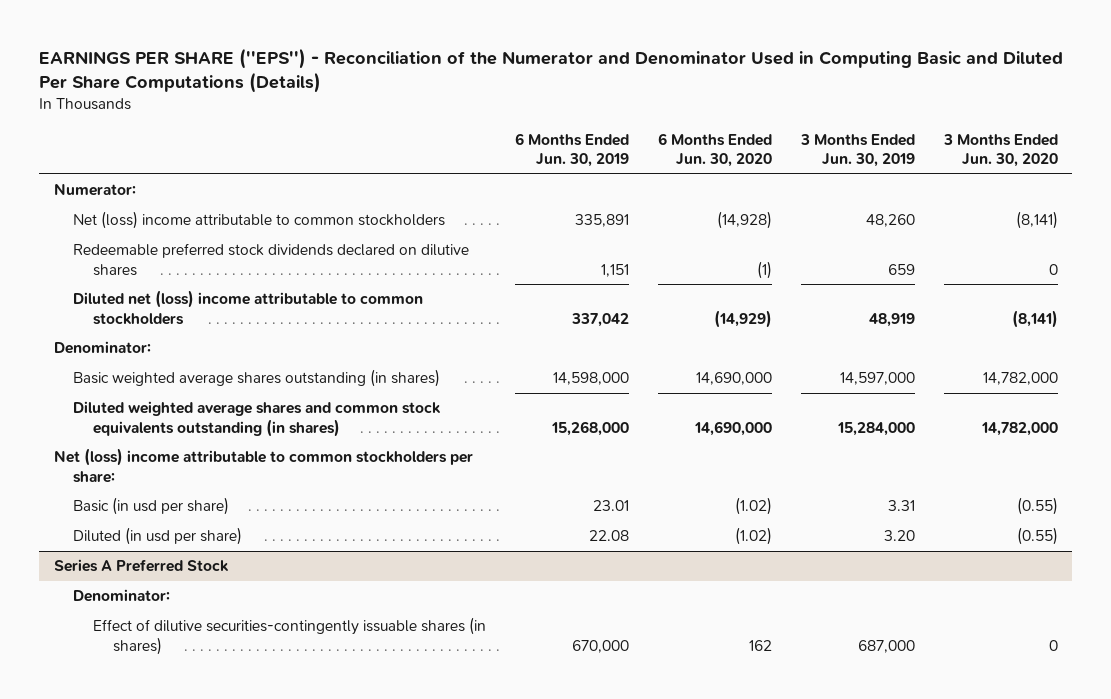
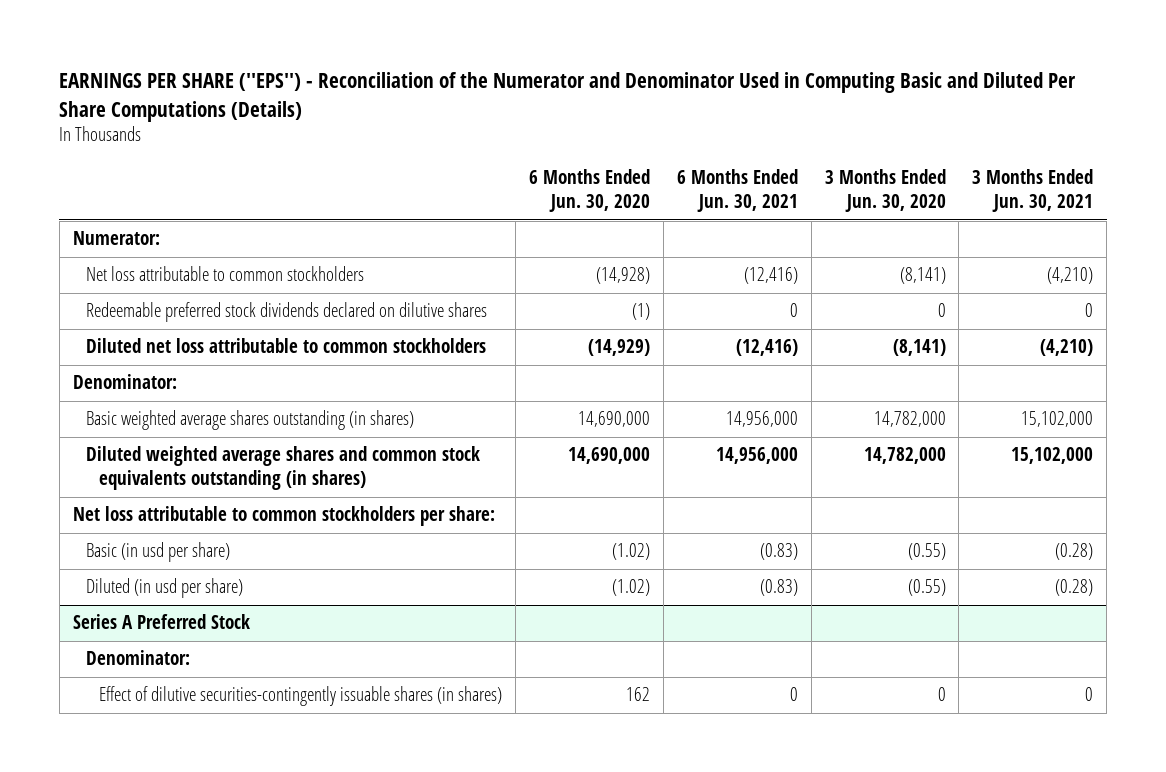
- | 6 Months Ended Jun. 30, 2019 | 6 Months Ended Jun. 30, 2020 | 3 Months Ended Jun. 30, 2019 | 3 Months Ended Jun. 30, 2020
+ | 6 Months Ended Jun. 30, 2020 | 6 Months Ended Jun. 30, 2021 | 3 Months Ended Jun. 30, 2020 | 3 Months Ended Jun. 30, 2021
- Net (loss) income attributable to common stockholders | 335,891 | (14,928) | 48,260 | (8,141)
+ Net loss attributable to common stockholders | (14,928) | (12,416) | (8,141) | (4,210)
- Diluted net (loss) income attributable to common stockholders | 337,042 | (14,929) | 48,919 | (8,141)
+ Diluted net loss attributable to common stockholders | (14,929) | (12,416) | (8,141) | (4,210)
- Net (loss) income attributable to common stockholders per share:
+ Net loss attributable to common stockholders per share:

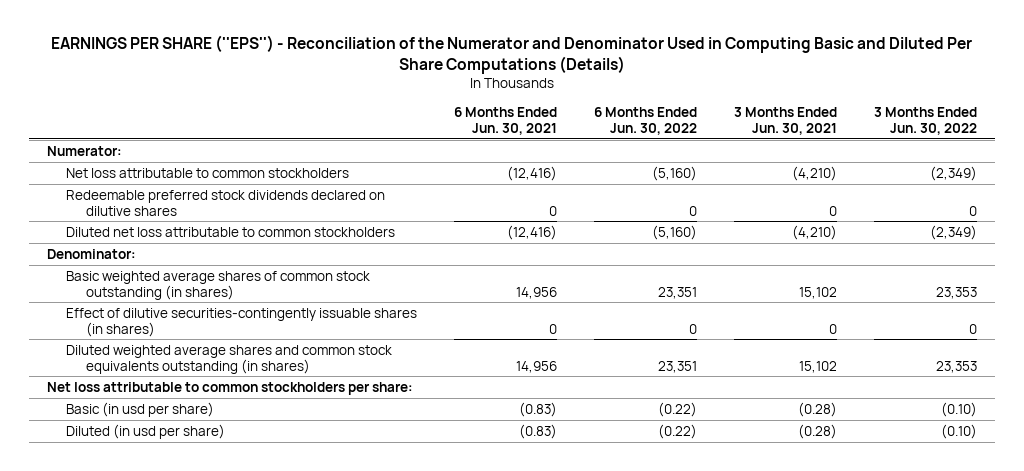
- | 6 Months Ended Jun. 30, 2020 | 6 Months Ended Jun. 30, 2021 | 3 Months Ended Jun. 30, 2020 | 3 Months Ended Jun. 30, 2021
+ | 6 Months Ended Jun. 30, 2021 | 6 Months Ended Jun. 30, 2022 | 3 Months Ended Jun. 30, 2021 | 3 Months Ended Jun. 30, 2022
- Basic weighted average shares outstanding (in shares) | 14,690,000 | 14,956,000 | 14,782,000 | 15,102,000
- Diluted weighted average shares and common stock equivalents outstanding (in shares) | 14,690,000 | 14,956,000 | 14,782,000 | 15,102,000
+ Basic weighted average shares of common stock outstanding (in shares) | 14,956 | 23,351 | 15,102 | 23,353
+ Effect of dilutive securities-contingently issuable shares (in shares) | 0 | 0 | 0 | 0
+ Diluted weighted average shares and common stock equivalents outstanding (in shares) | 14,956 | 23,351 | 15,102 | 23,353
- Series A Preferred Stock
- Denominator:
- Effect of dilutive securities-contingently issuable shares (in shares) | 162 | 0 | 0 | 0

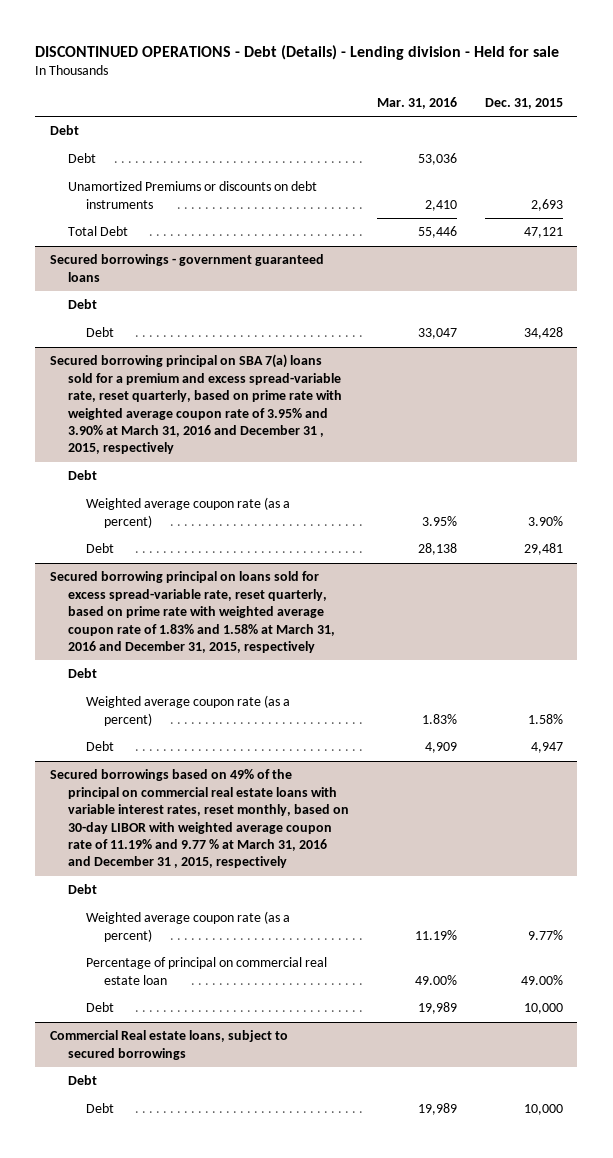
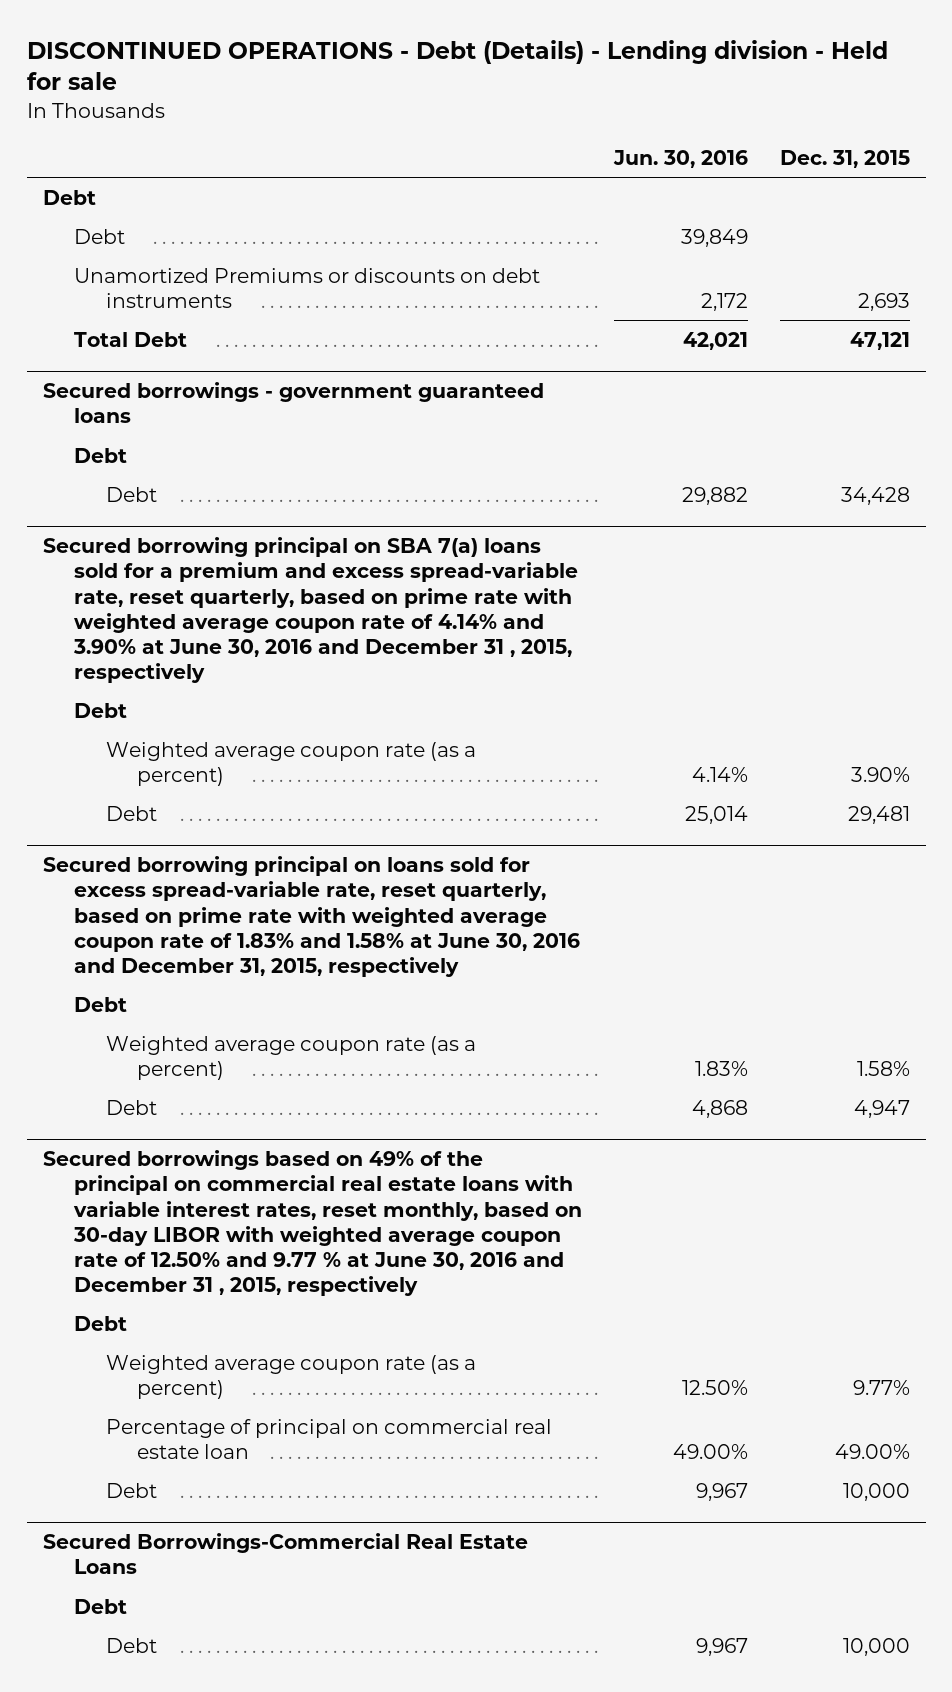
- | Mar. 31, 2016 | Dec. 31, 2015
+ | Jun. 30, 2016 | Dec. 31, 2015
- Secured borrowing principal on SBA 7(a) loans sold for a premium and excess spread-variable rate, reset quarterly, based on prime rate with weighted average coupon rate of 3.95% and 3.90% at March 31, 2016 and December 31 , 2015, respectively
+ Secured borrowing principal on SBA 7(a) loans sold for a premium and excess spread-variable rate, reset quarterly, based on prime rate with weighted average coupon rate of 4.14% and 3.90% at June 30, 2016 and December 31 , 2015, respectively
- Secured borrowing principal on loans sold for excess spread-variable rate, reset quarterly, based on prime rate with weighted average coupon rate of 1.83% and 1.58% at March 31, 2016 and December 31, 2015, respectively
+ Secured borrowing principal on loans sold for excess spread-variable rate, reset quarterly, based on prime rate with weighted average coupon rate of 1.83% and 1.58% at June 30, 2016 and December 31, 2015, respectively
- Secured borrowings based on 49% of the principal on commercial real estate loans with variable interest rates, reset monthly, based on 30-day LIBOR with weighted average coupon rate of 11.19% and 9.77 % at March 31, 2016 and December 31 , 2015, respectively
+ Secured borrowings based on 49% of the principal on commercial real estate loans with variable interest rates, reset monthly, based on 30-day LIBOR with weighted average coupon rate of 12.50% and 9.77 % at June 30, 2016 and December 31 , 2015, respectively
- Commercial Real estate loans, subject to secured borrowings
+ Secured Borrowings-Commercial Real Estate Loans

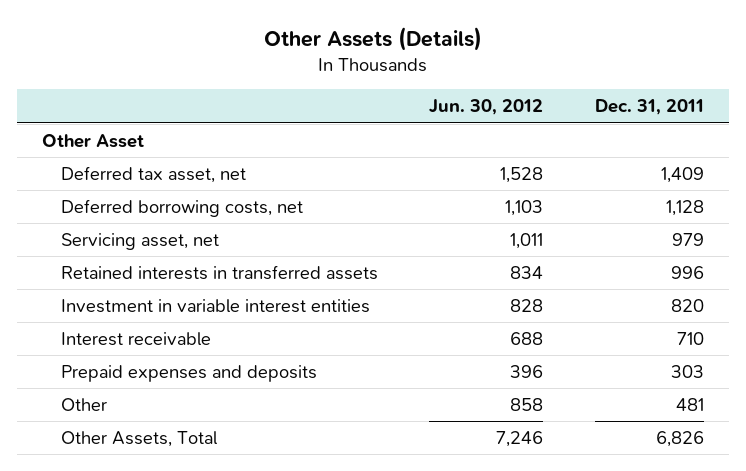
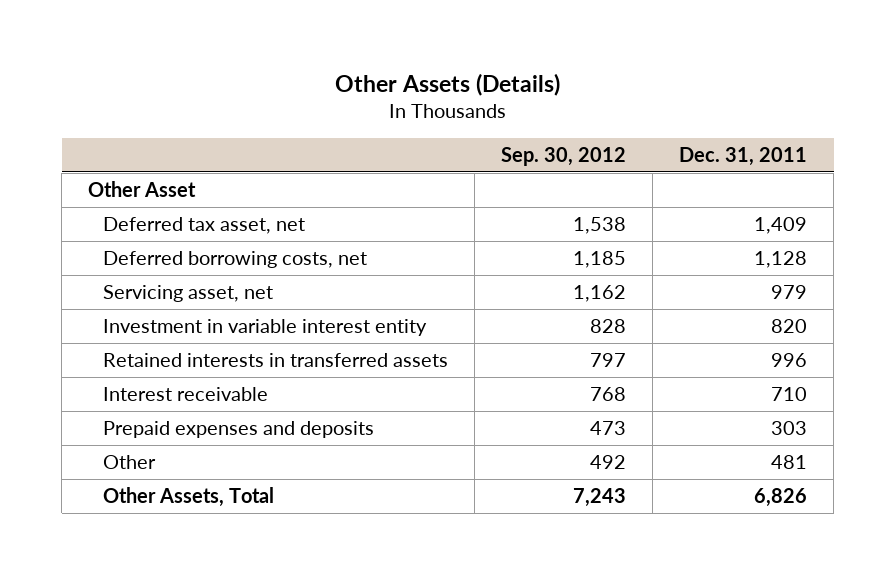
- | Jun. 30, 2012 | Dec. 31, 2011
+ | Sep. 30, 2012 | Dec. 31, 2011
+ Investment in variable interest entity | 828 | 820
- Investment in variable interest entities | 828 | 820

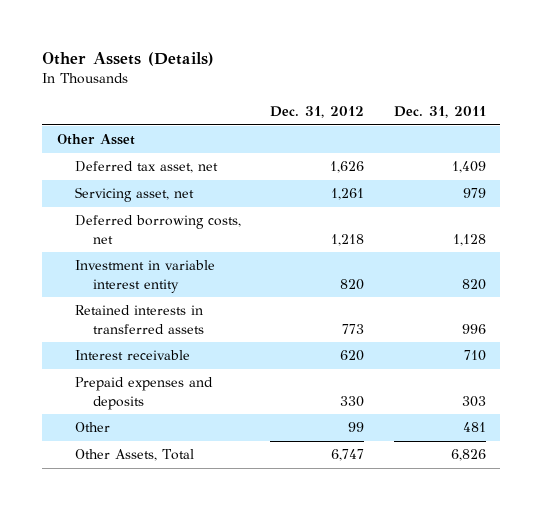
- | Sep. 30, 2012 | Dec. 31, 2011
+ | Dec. 31, 2012 | Dec. 31, 2011
moved down: Deferred borrowing costs, net | 1,218 | 1,128

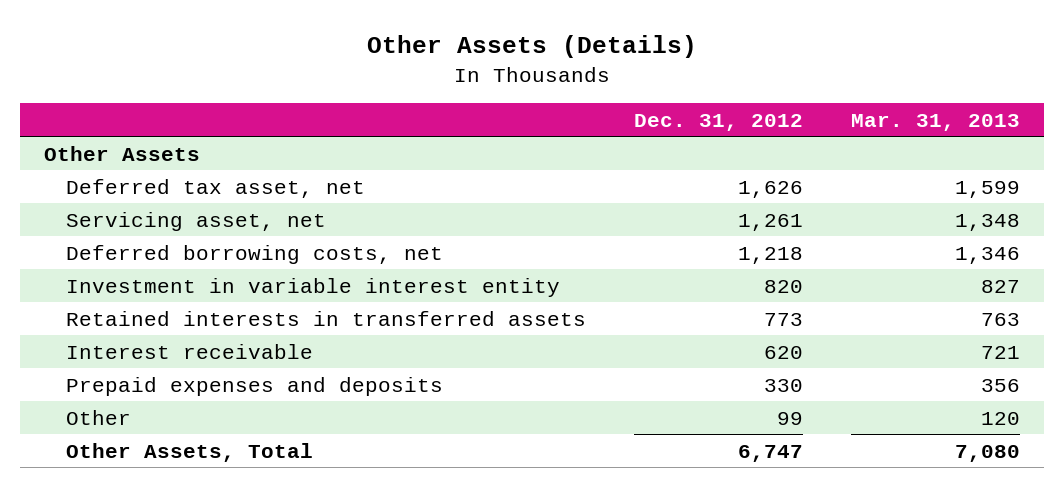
- | Dec. 31, 2012 | Dec. 31, 2011
+ | Dec. 31, 2012 | Mar. 31, 2013
- Other Asset
+ Other Assets

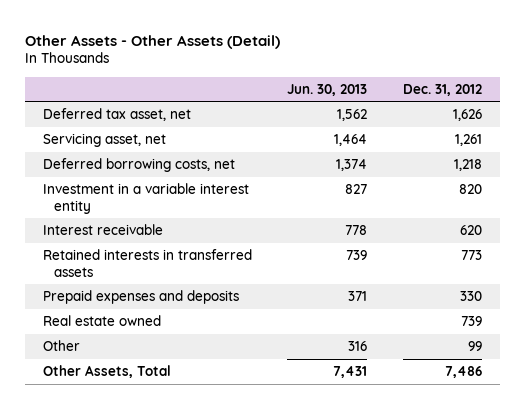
- Other Assets (Details)
+ Other Assets - Other Assets (Detail)
- | Dec. 31, 2012 | Mar. 31, 2013
+ | Jun. 30, 2013 | Dec. 31, 2012
- Other Assets
- Investment in variable interest entity | 820 | 827
+ Investment in a variable interest entity | 827 | 820
moved down: Retained interests in transferred assets | 739 | 773
+ Real estate owned | | 739
- Other Assets, Total | 6,747 | 7,080
+ Other Assets, Total | 7,431 | 7,486

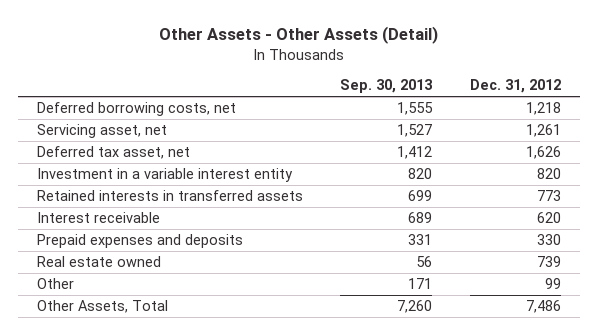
- | Jun. 30, 2013 | Dec. 31, 2012
+ | Sep. 30, 2013 | Dec. 31, 2012
moved down: Servicing asset, net | 1,527 | 1,261
moved down: Deferred tax asset, net | 1,412 | 1,626
moved down: Interest receivable | 689 | 620

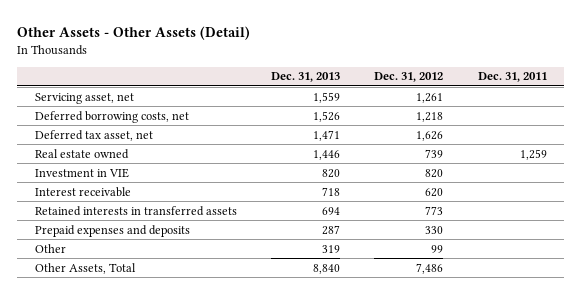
- | Sep. 30, 2013 | Dec. 31, 2012
+ | Dec. 31, 2013 | Dec. 31, 2012 | Dec. 31, 2011
moved down: Deferred borrowing costs, net | 1,526 | 1,218 |
- Investment in a variable interest entity | 820 | 820
moved up: Real estate owned | 1,446 | 739 | 1,259
+ Investment in VIE | 820 | 820 |
moved down: Retained interests in transferred assets | 694 | 773 |

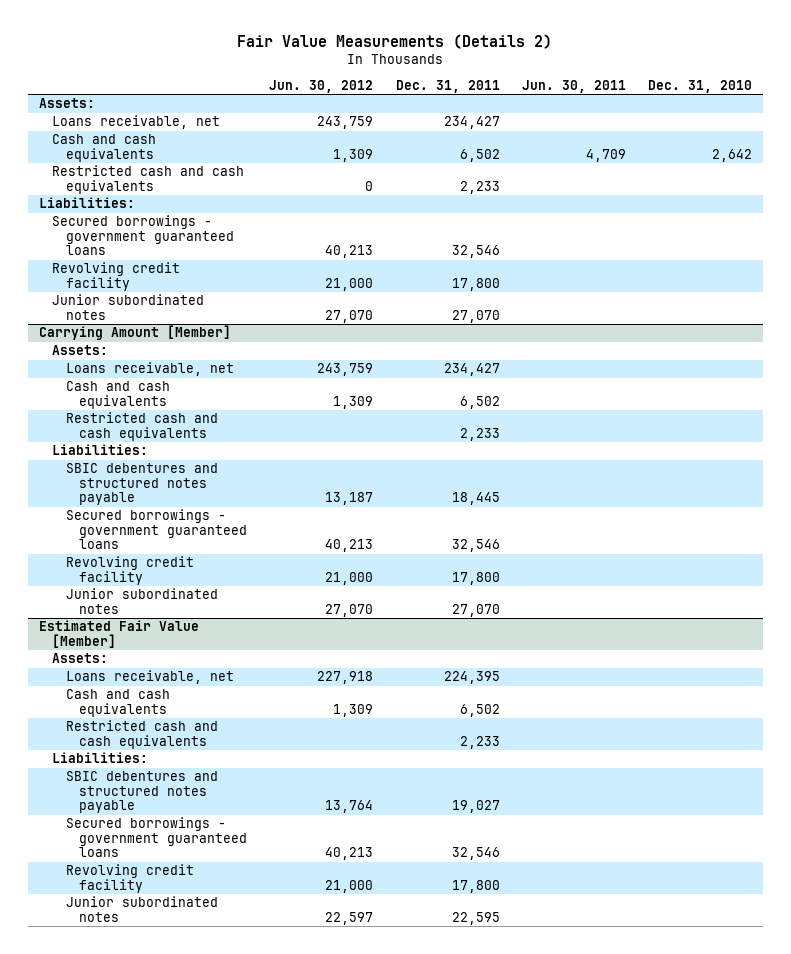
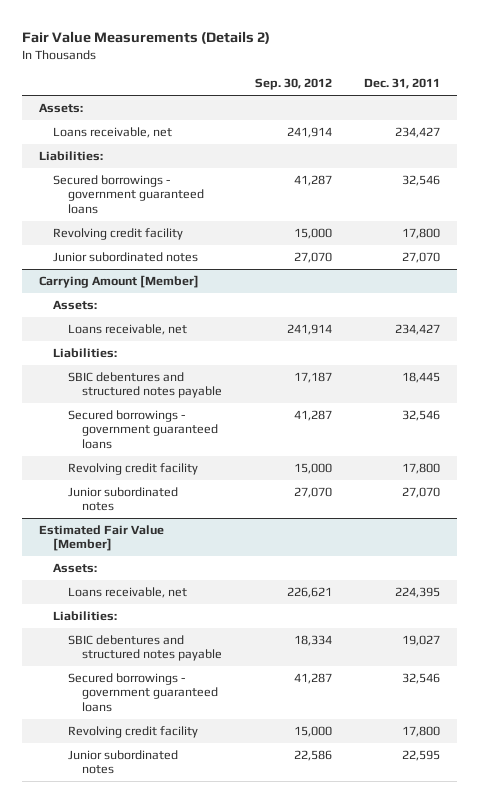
- | Jun. 30, 2012 | Dec. 31, 2011 | Jun. 30, 2011 | Dec. 31, 2010
+ | Sep. 30, 2012 | Dec. 31, 2011
- Cash and cash equivalents | 1,309 | 6,502 | 4,709 | 2,642
- Restricted cash and cash equivalents | 0 | 2,233 | |
@ Carrying Amount [Member]
- Cash and cash equivalents | 1,309 | 6,502 | |
- Restricted cash and cash equivalents | | 2,233 | |
@ Estimated Fair Value [Member]
- Cash and cash equivalents | 1,309 | 6,502 | |
- Restricted cash and cash equivalents | | 2,233 | |

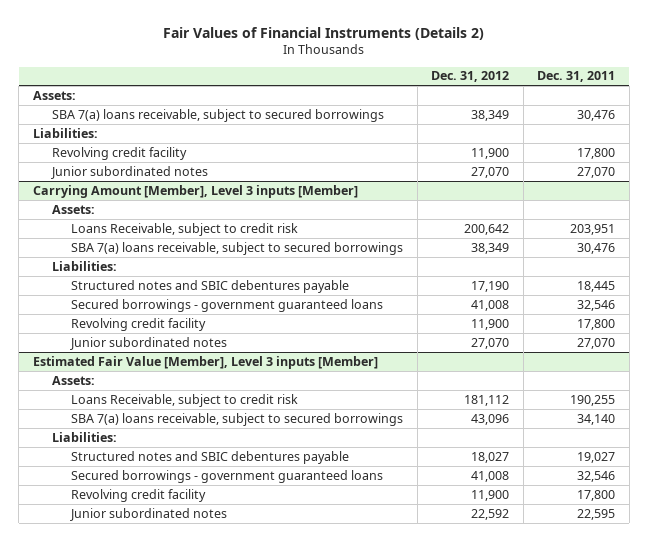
- Fair Value Measurements (Details 2)
+ Fair Values of Financial Instruments (Details 2)
- | Sep. 30, 2012 | Dec. 31, 2011
+ | Dec. 31, 2012 | Dec. 31, 2011
- Loans receivable, net | 241,914 | 234,427
+ SBA 7(a) loans receivable, subject to secured borrowings | 38,349 | 30,476
- Secured borrowings - government guaranteed loans | 41,287 | 32,546
- Carrying Amount [Member]
+ Carrying Amount [Member], Level 3 inputs [Member]
- Loans receivable, net | 241,914 | 234,427
+ Loans Receivable, subject to credit risk | 200,642 | 203,951
+ SBA 7(a) loans receivable, subject to secured borrowings | 38,349 | 30,476
- SBIC debentures and structured notes payable | 17,187 | 18,445
+ Structured notes and SBIC debentures payable | 17,190 | 18,445
- Estimated Fair Value [Member]
+ Estimated Fair Value [Member], Level 3 inputs [Member]
- Loans receivable, net | 226,621 | 224,395
+ Loans Receivable, subject to credit risk | 181,112 | 190,255
+ SBA 7(a) loans receivable, subject to secured borrowings | 43,096 | 34,140
- SBIC debentures and structured notes payable | 18,334 | 19,027
+ Structured notes and SBIC debentures payable | 18,027 | 19,027

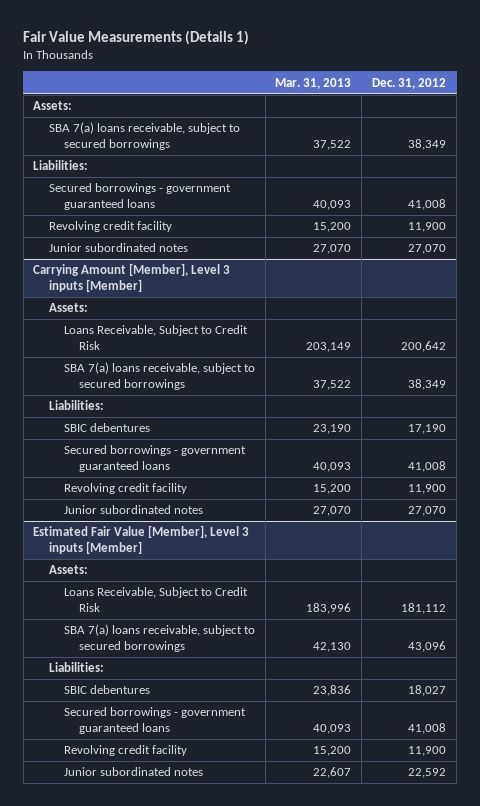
- Fair Values of Financial Instruments (Details 2)
+ Fair Value Measurements (Details 1)
- | Dec. 31, 2012 | Dec. 31, 2011
+ | Mar. 31, 2013 | Dec. 31, 2012
+ Secured borrowings - government guaranteed loans | 40,093 | 41,008
@ Carrying Amount [Member], Level 3 inputs [Member]
- Loans Receivable, subject to credit risk | 200,642 | 203,951
+ Loans Receivable, Subject to Credit Risk | 203,149 | 200,642
- Structured notes and SBIC debentures payable | 17,190 | 18,445
+ SBIC debentures | 23,190 | 17,190
@ Estimated Fair Value [Member], Level 3 inputs [Member]
- Loans Receivable, subject to credit risk | 181,112 | 190,255
+ Loans Receivable, Subject to Credit Risk | 183,996 | 181,112
- Structured notes and SBIC debentures payable | 18,027 | 19,027
+ SBIC debentures | 23,836 | 18,027

